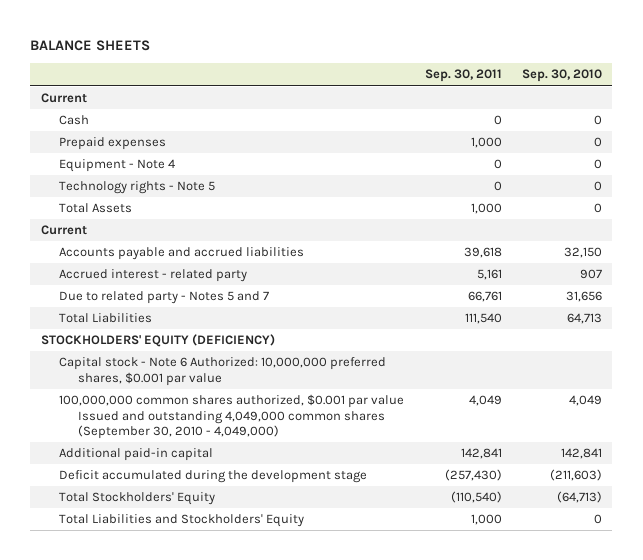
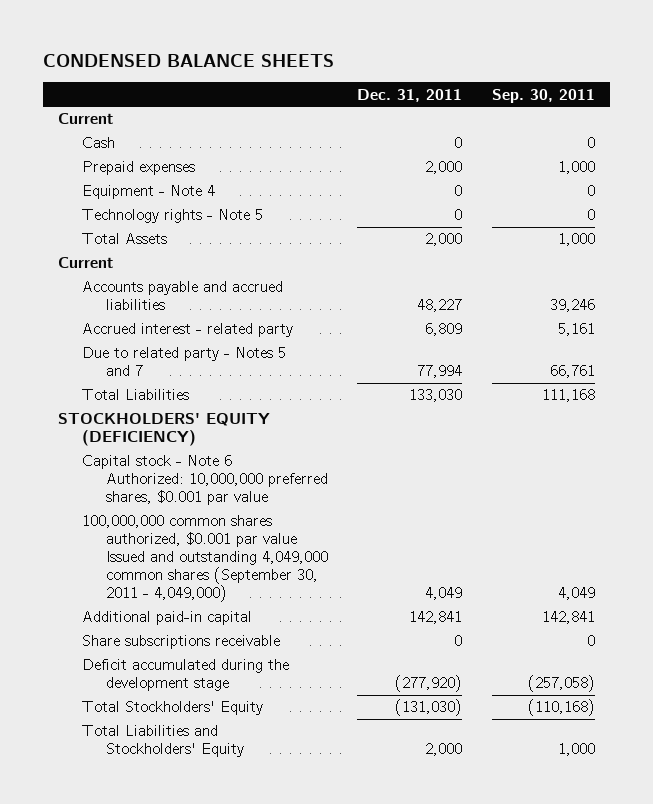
- BALANCE SHEETS
+ CONDENSED BALANCE SHEETS
- | Sep. 30, 2011 | Sep. 30, 2010
+ | Dec. 31, 2011 | Sep. 30, 2011
- Accounts payable and accrued liabilities | 39,618 | 32,150
+ Accounts payable and accrued liabilities | 48,227 | 39,246
- Total Liabilities | 111,540 | 64,713
+ Total Liabilities | 133,030 | 111,168
- 100,000,000 common shares authorized, $0.001 par value Issued and outstanding 4,049,000 common shares (September 30, 2010 - 4,049,000) | 4,049 | 4,049
+ 100,000,000 common shares authorized, $0.001 par value Issued and outstanding 4,049,000 common shares (September 30, 2011 - 4,049,000) | 4,049 | 4,049
- Deficit accumulated during the development stage | (257,430) | (211,603)
- Total Stockholders' Equity | (110,540) | (64,713)
+ Share subscriptions receivable | 0 | 0
+ Deficit accumulated during the development stage | (277,920) | (257,058)
+ Total Stockholders' Equity | (131,030) | (110,168)

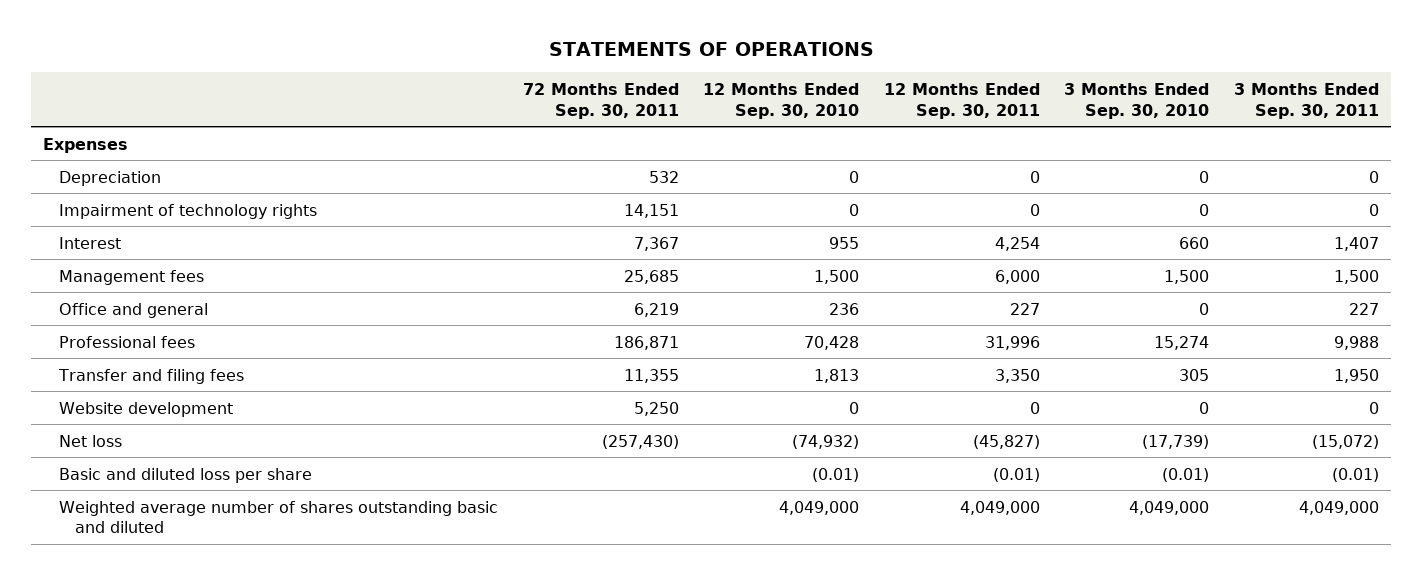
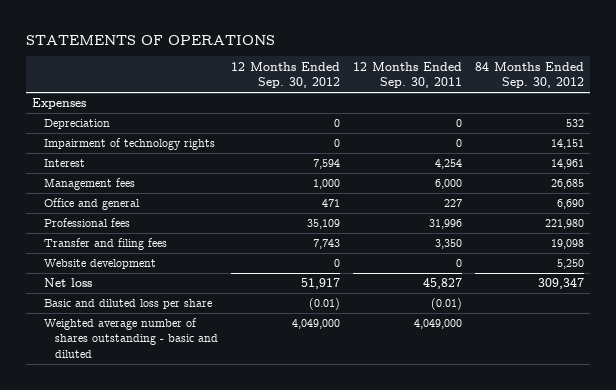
- | 72 Months Ended Sep. 30, 2011 | 12 Months Ended Sep. 30, 2010 | 12 Months Ended Sep. 30, 2011 | 3 Months Ended Sep. 30, 2010 | 3 Months Ended Sep. 30, 2011
+ | 12 Months Ended Sep. 30, 2012 | 12 Months Ended Sep. 30, 2011 | 84 Months Ended Sep. 30, 2012
- Net loss | (257,430) | (74,932) | (45,827) | (17,739) | (15,072)
+ Net loss | 51,917 | 45,827 | 309,347
- Weighted average number of shares outstanding basic and diluted | | 4,049,000 | 4,049,000 | 4,049,000 | 4,049,000
+ Weighted average number of shares outstanding - basic and diluted | 4,049,000 | 4,049,000 |

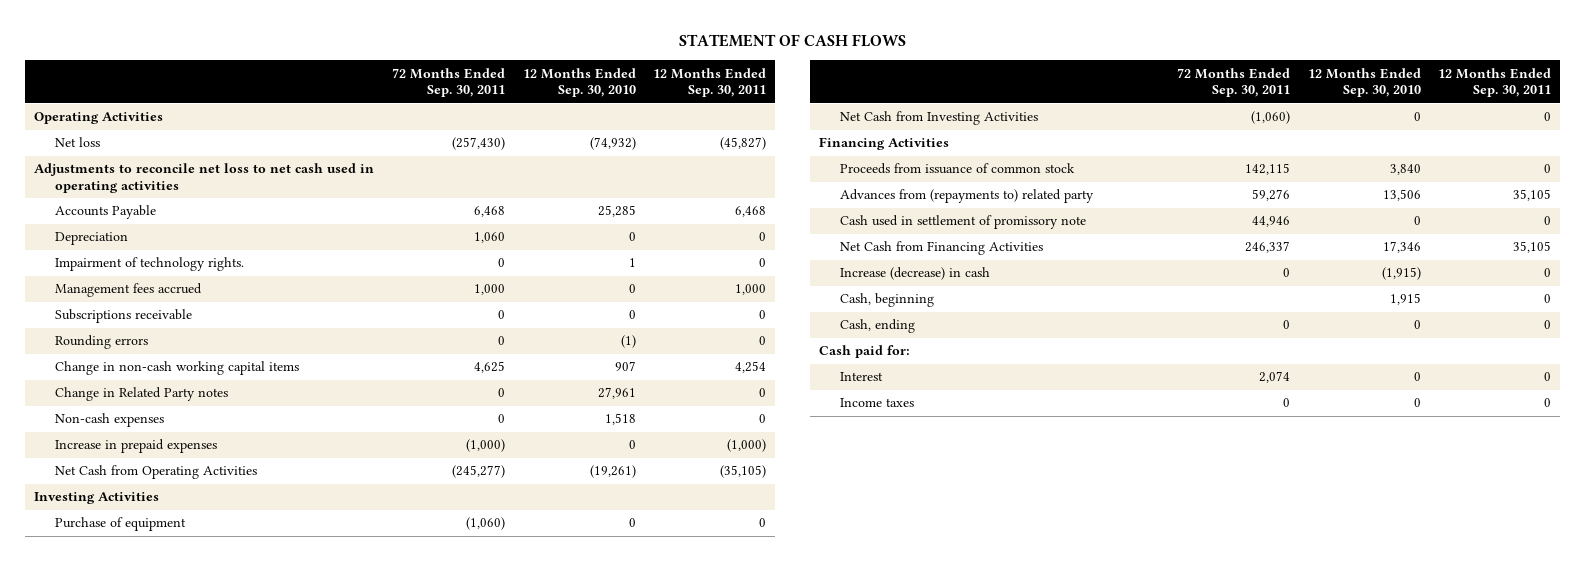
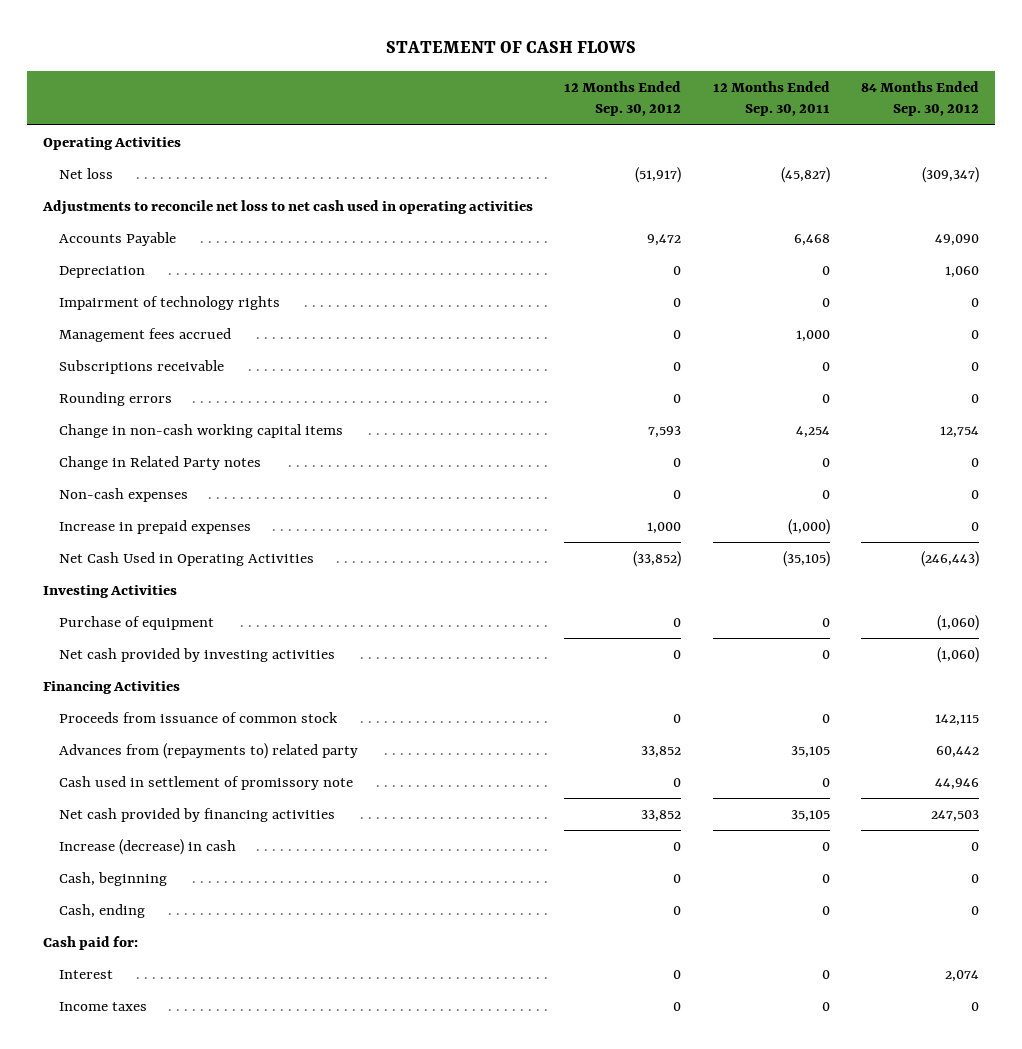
- | 72 Months Ended Sep. 30, 2011 | 12 Months Ended Sep. 30, 2010 | 12 Months Ended Sep. 30, 2011
+ | 12 Months Ended Sep. 30, 2012 | 12 Months Ended Sep. 30, 2011 | 84 Months Ended Sep. 30, 2012
- Impairment of technology rights. | 0 | 1 | 0
+ Impairment of technology rights | 0 | 0 | 0
- Net Cash from Operating Activities | (245,277) | (19,261) | (35,105)
+ Net Cash Used in Operating Activities | (33,852) | (35,105) | (246,443)
- Net Cash from Investing Activities | (1,060) | 0 | 0
+ Net cash provided by investing activities | 0 | 0 | (1,060)
- Net Cash from Financing Activities | 246,337 | 17,346 | 35,105
+ Net cash provided by financing activities | 33,852 | 35,105 | 247,503

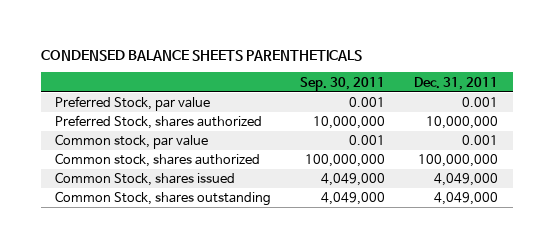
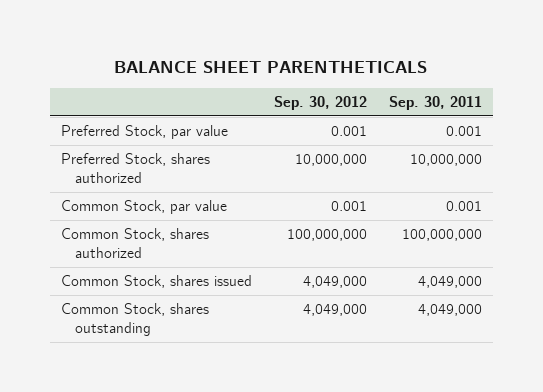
- CONDENSED BALANCE SHEETS PARENTHETICALS
+ BALANCE SHEET PARENTHETICALS
- | Sep. 30, 2011 | Dec. 31, 2011
+ | Sep. 30, 2012 | Sep. 30, 2011
- Common stock, par value | 0.001 | 0.001
- Common stock, shares authorized | 100,000,000 | 100,000,000
+ Common Stock, par value | 0.001 | 0.001
+ Common Stock, shares authorized | 100,000,000 | 100,000,000

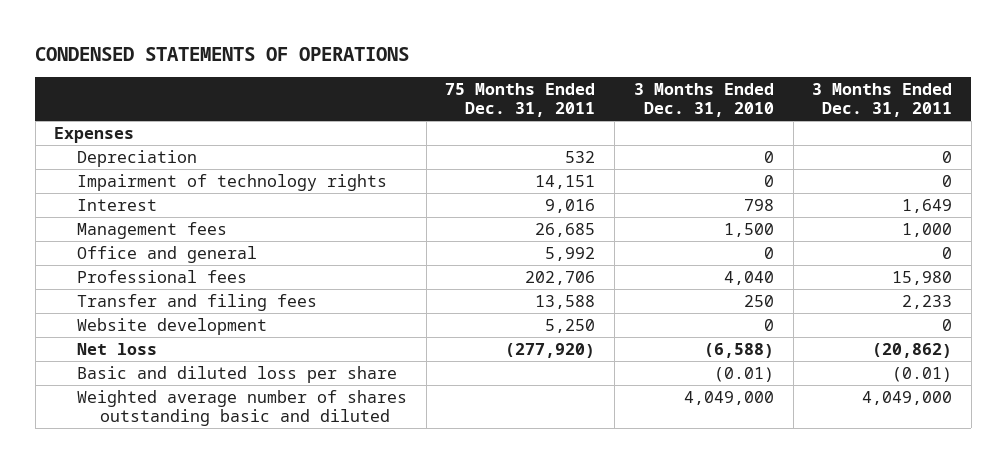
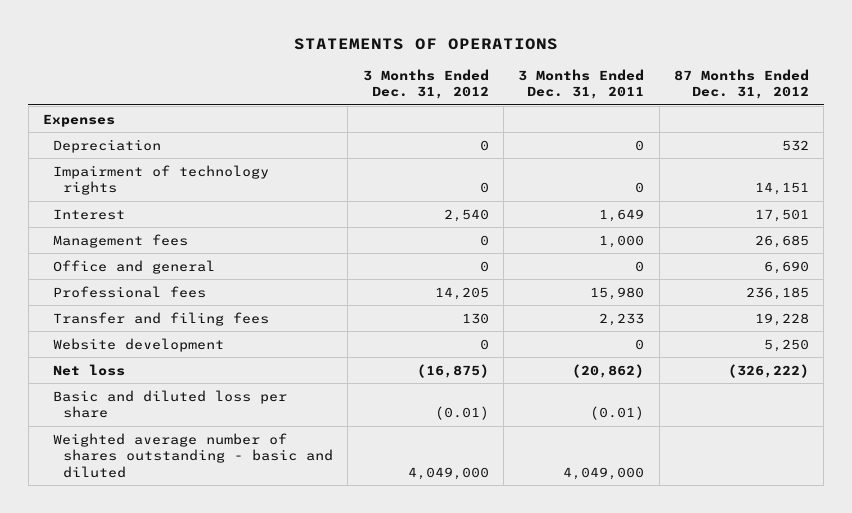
- CONDENSED STATEMENTS OF OPERATIONS
+ STATEMENTS OF OPERATIONS
- | 75 Months Ended Dec. 31, 2011 | 3 Months Ended Dec. 31, 2010 | 3 Months Ended Dec. 31, 2011
+ | 3 Months Ended Dec. 31, 2012 | 3 Months Ended Dec. 31, 2011 | 87 Months Ended Dec. 31, 2012
- Weighted average number of shares outstanding basic and diluted | | 4,049,000 | 4,049,000
+ Weighted average number of shares outstanding - basic and diluted | 4,049,000 | 4,049,000 |

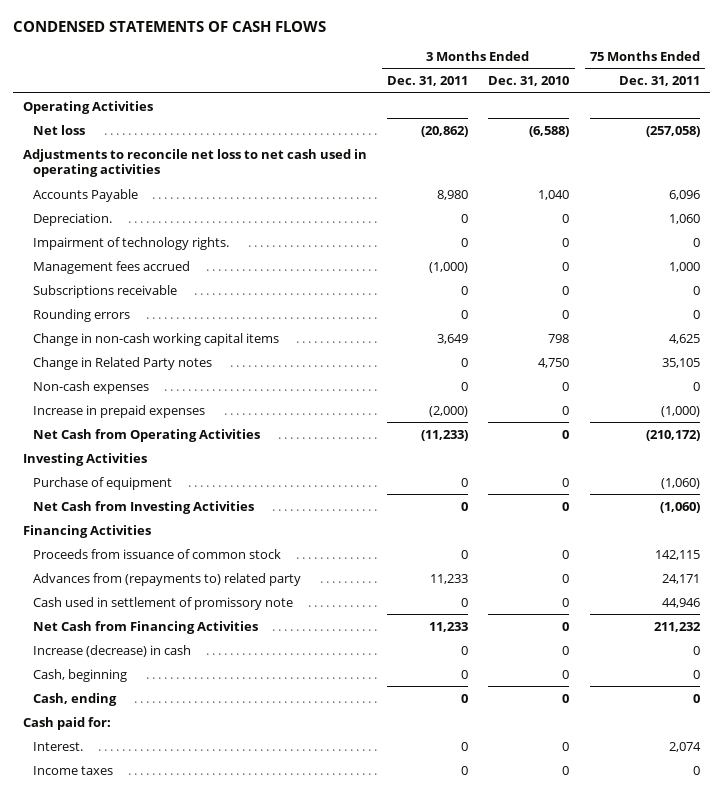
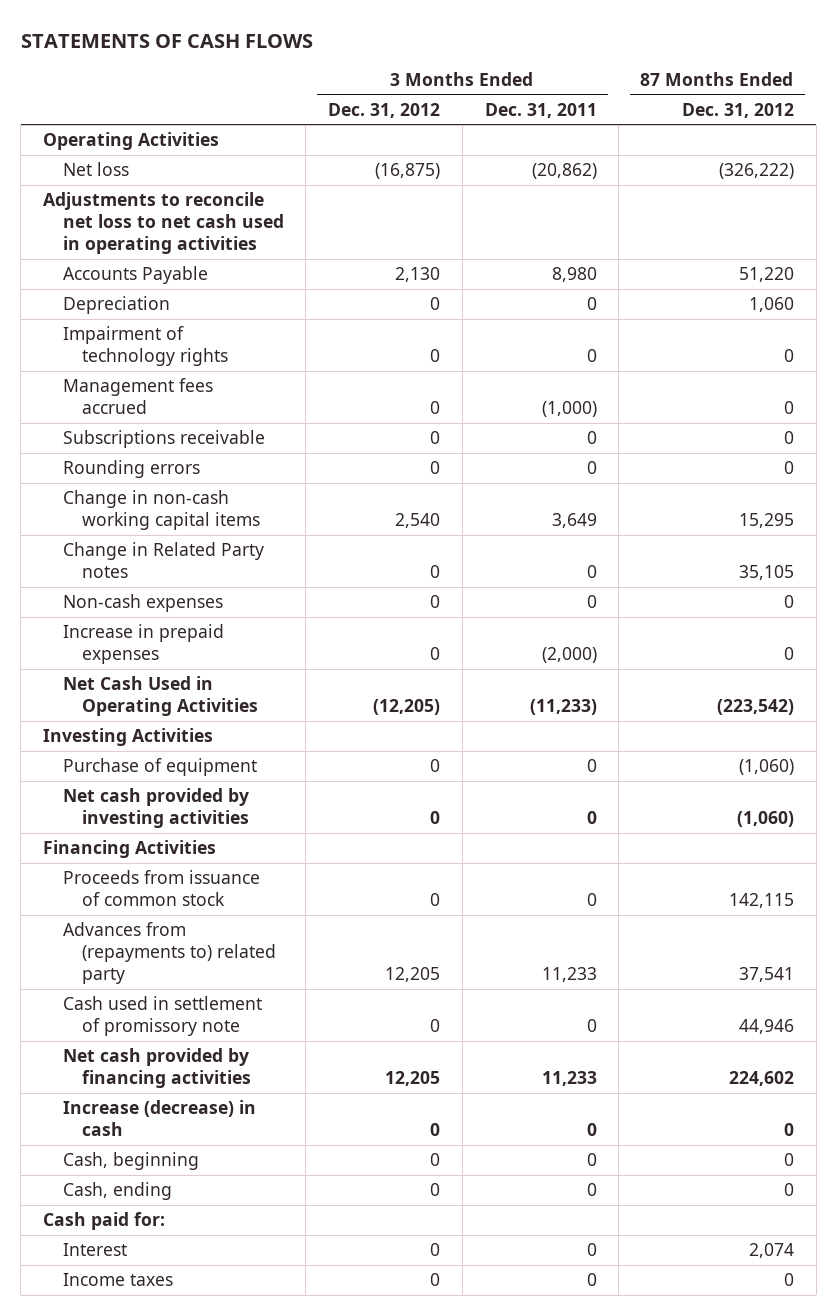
- CONDENSED STATEMENTS OF CASH FLOWS
+ STATEMENTS OF CASH FLOWS
- | 3 Months Ended Dec. 31, 2011 | 3 Months Ended Dec. 31, 2010 | 75 Months Ended Dec. 31, 2011
+ | 3 Months Ended Dec. 31, 2012 | 3 Months Ended Dec. 31, 2011 | 87 Months Ended Dec. 31, 2012
- Depreciation. | 0 | 0 | 1,060
- Impairment of technology rights. | 0 | 0 | 0
+ Depreciation | 0 | 0 | 1,060
+ Impairment of technology rights | 0 | 0 | 0
- Net Cash from Operating Activities | (11,233) | 0 | (210,172)
+ Net Cash Used in Operating Activities | (12,205) | (11,233) | (223,542)
- Net Cash from Investing Activities | 0 | 0 | (1,060)
+ Net cash provided by investing activities | 0 | 0 | (1,060)
- Net Cash from Financing Activities | 11,233 | 0 | 211,232
+ Net cash provided by financing activities | 12,205 | 11,233 | 224,602
- Interest. | 0 | 0 | 2,074
+ Interest | 0 | 0 | 2,074

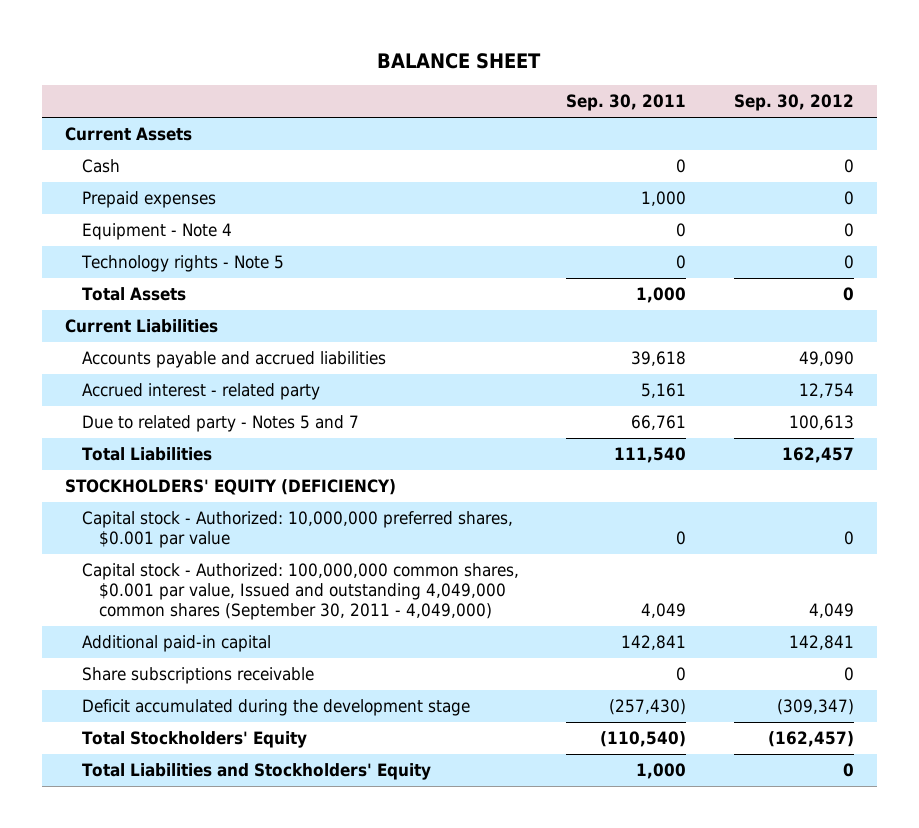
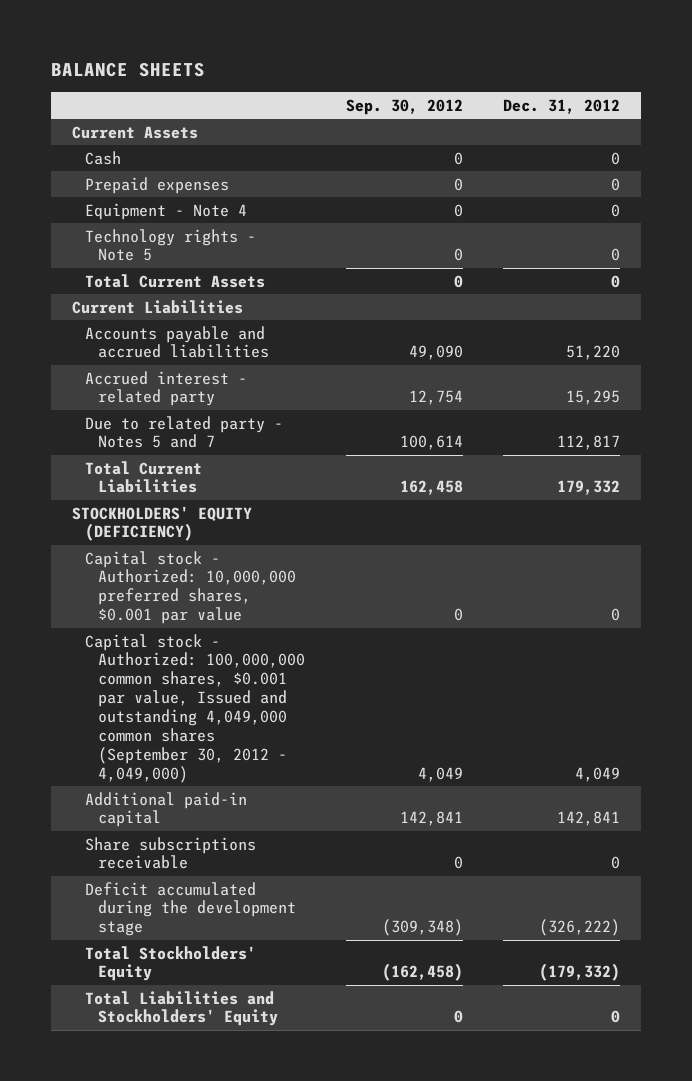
- BALANCE SHEET
+ BALANCE SHEETS
- | Sep. 30, 2011 | Sep. 30, 2012
+ | Sep. 30, 2012 | Dec. 31, 2012
- Total Assets | 1,000 | 0
+ Total Current Assets | 0 | 0
- Due to related party - Notes 5 and 7 | 66,761 | 100,613
- Total Liabilities | 111,540 | 162,457
+ Due to related party - Notes 5 and 7 | 100,614 | 112,817
+ Total Current Liabilities | 162,458 | 179,332
- Capital stock - Authorized: 100,000,000 common shares, $0.001 par value, Issued and outstanding 4,049,000 common shares (September 30, 2011 - 4,049,000) | 4,049 | 4,049
+ Capital stock - Authorized: 100,000,000 common shares, $0.001 par value, Issued and outstanding 4,049,000 common shares (September 30, 2012 - 4,049,000) | 4,049 | 4,049
- Deficit accumulated during the development stage | (257,430) | (309,347)
- Total Stockholders' Equity | (110,540) | (162,457)
+ Deficit accumulated during the development stage | (309,348) | (326,222)
+ Total Stockholders' Equity | (162,458) | (179,332)

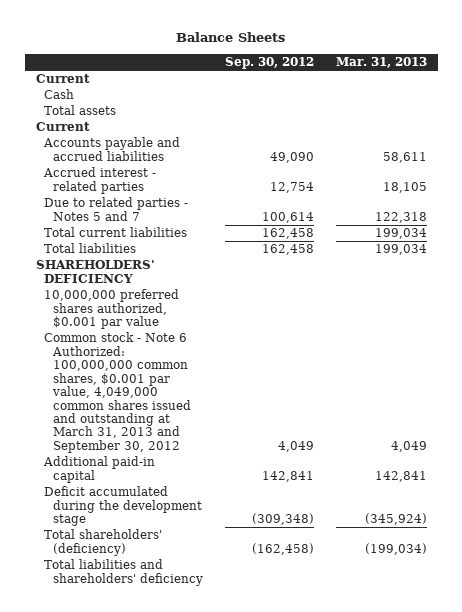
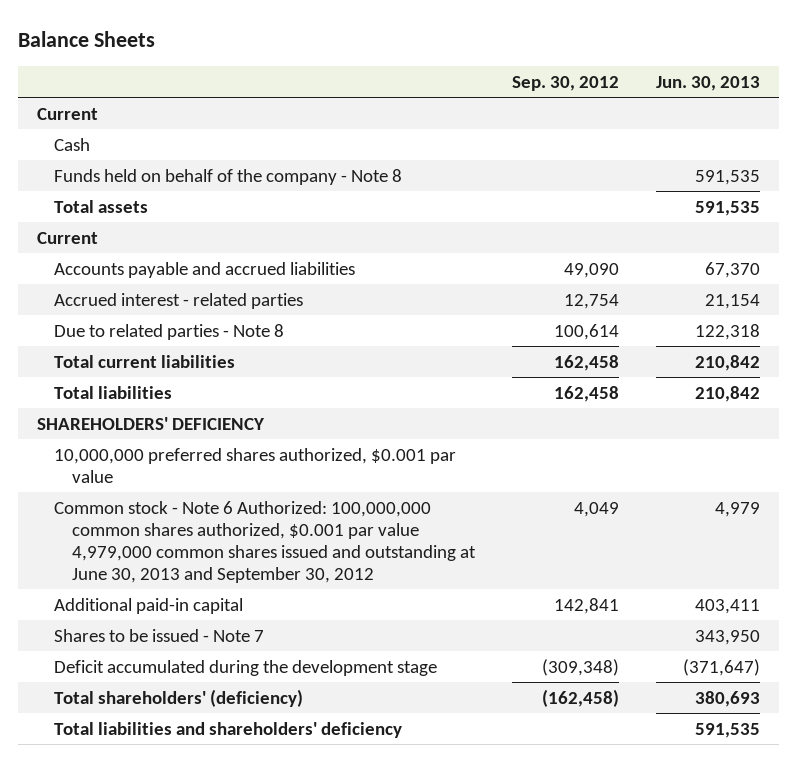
- | Sep. 30, 2012 | Mar. 31, 2013
+ | Sep. 30, 2012 | Jun. 30, 2013
+ Funds held on behalf of the company - Note 8 | | 591,535
- Due to related parties - Notes 5 and 7 | 100,614 | 122,318
+ Due to related parties - Note 8 | 100,614 | 122,318
- Common stock - Note 6 Authorized: 100,000,000 common shares, $0.001 par value, 4,049,000 common shares issued and outstanding at March 31, 2013 and September 30, 2012 | 4,049 | 4,049
+ Common stock - Note 6 Authorized: 100,000,000 common shares authorized, $0.001 par value 4,979,000 common shares issued and outstanding at June 30, 2013 and September 30, 2012 | 4,049 | 4,979
+ Shares to be issued - Note 7 | | 343,950

